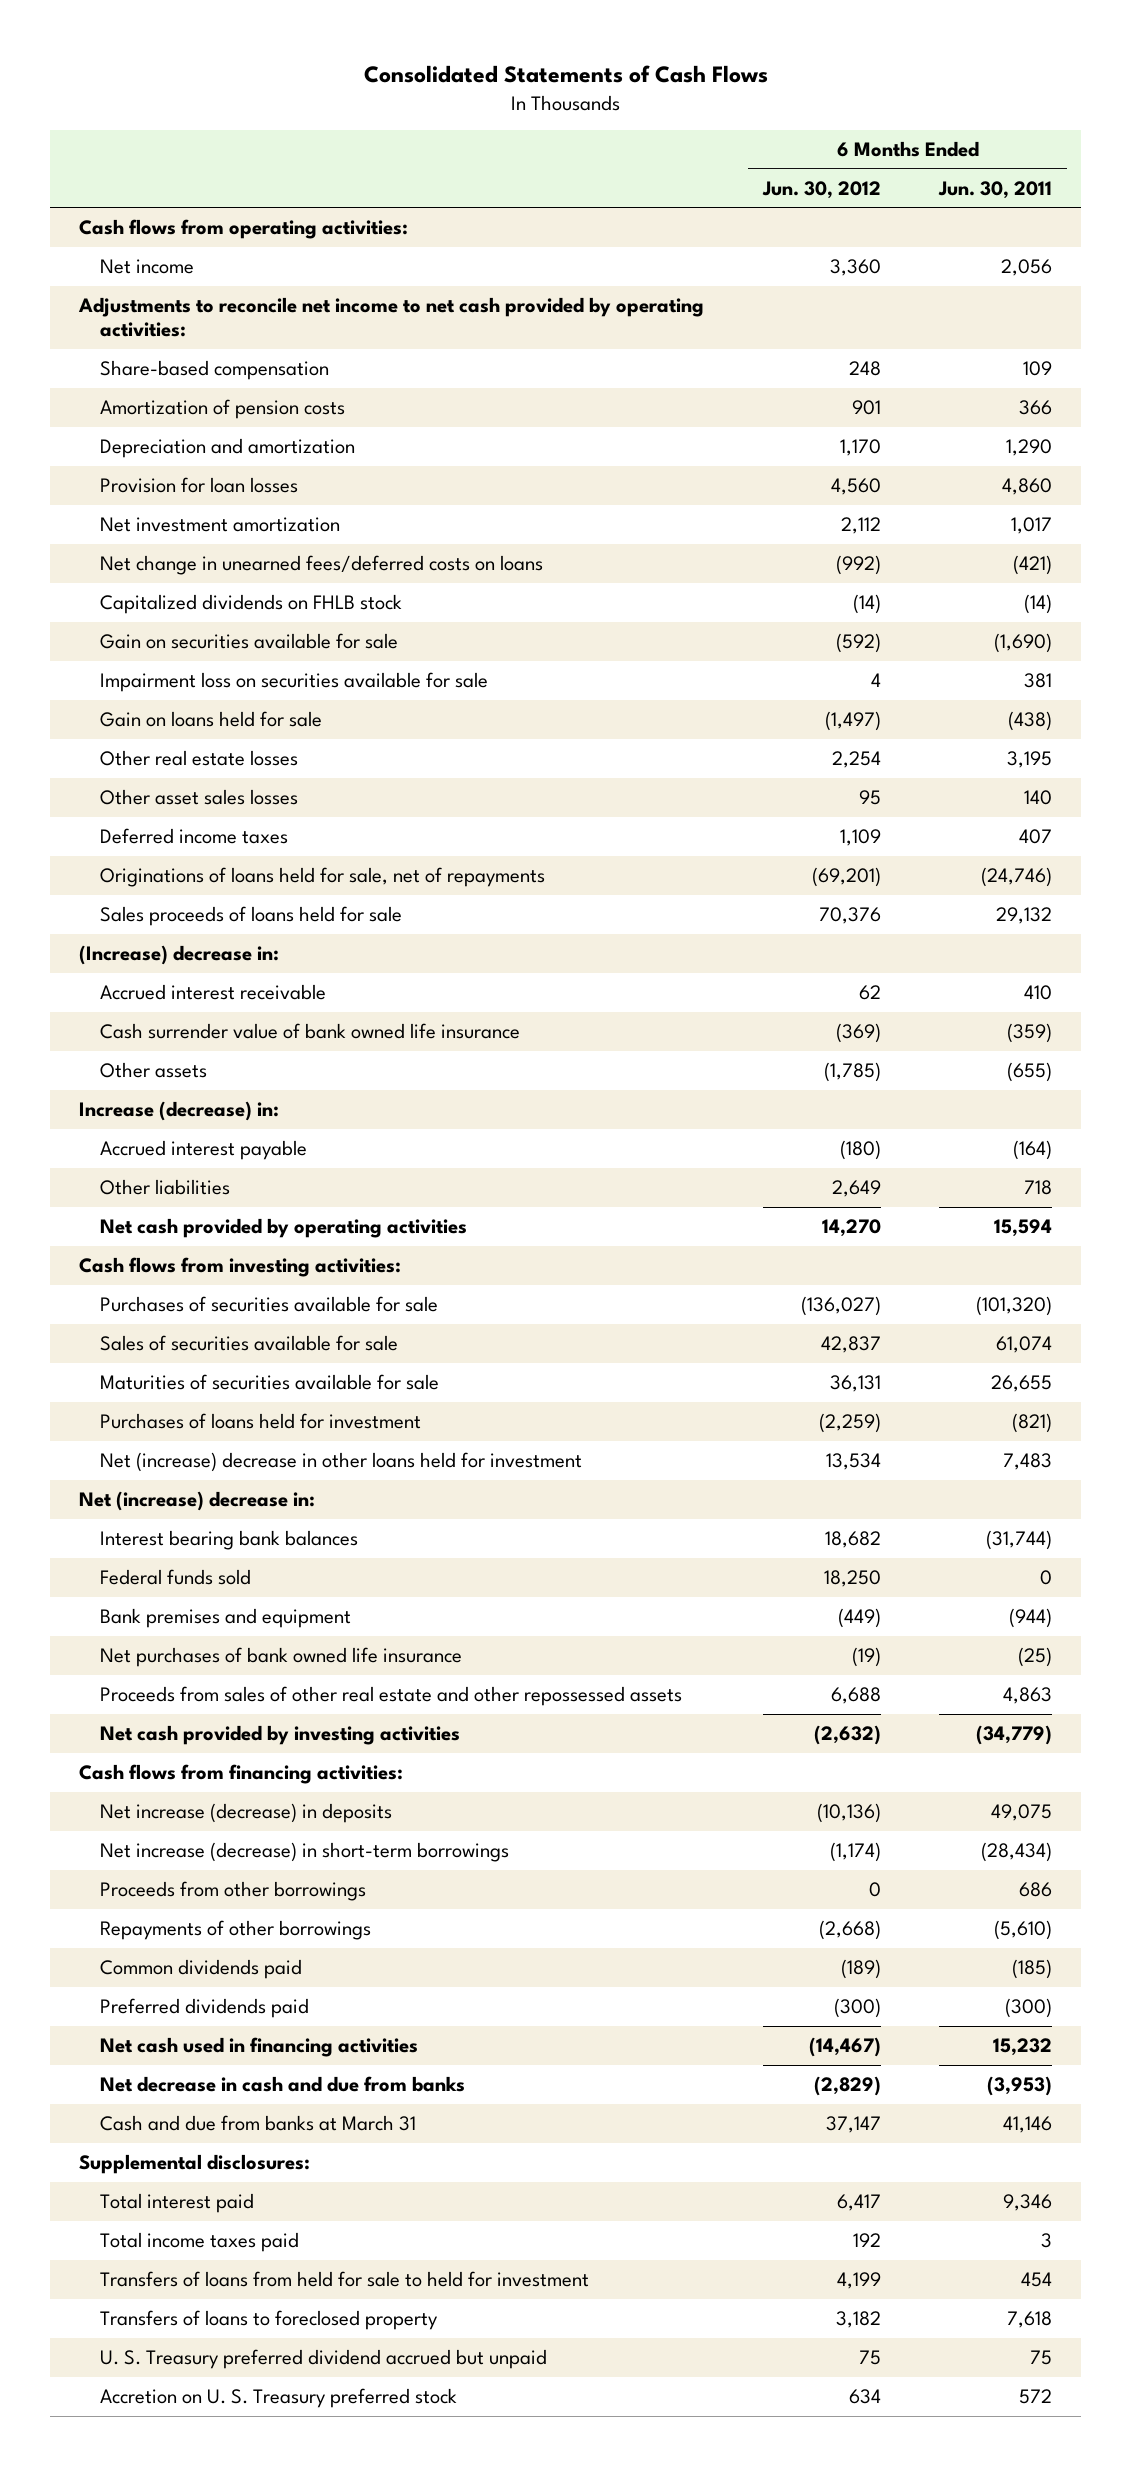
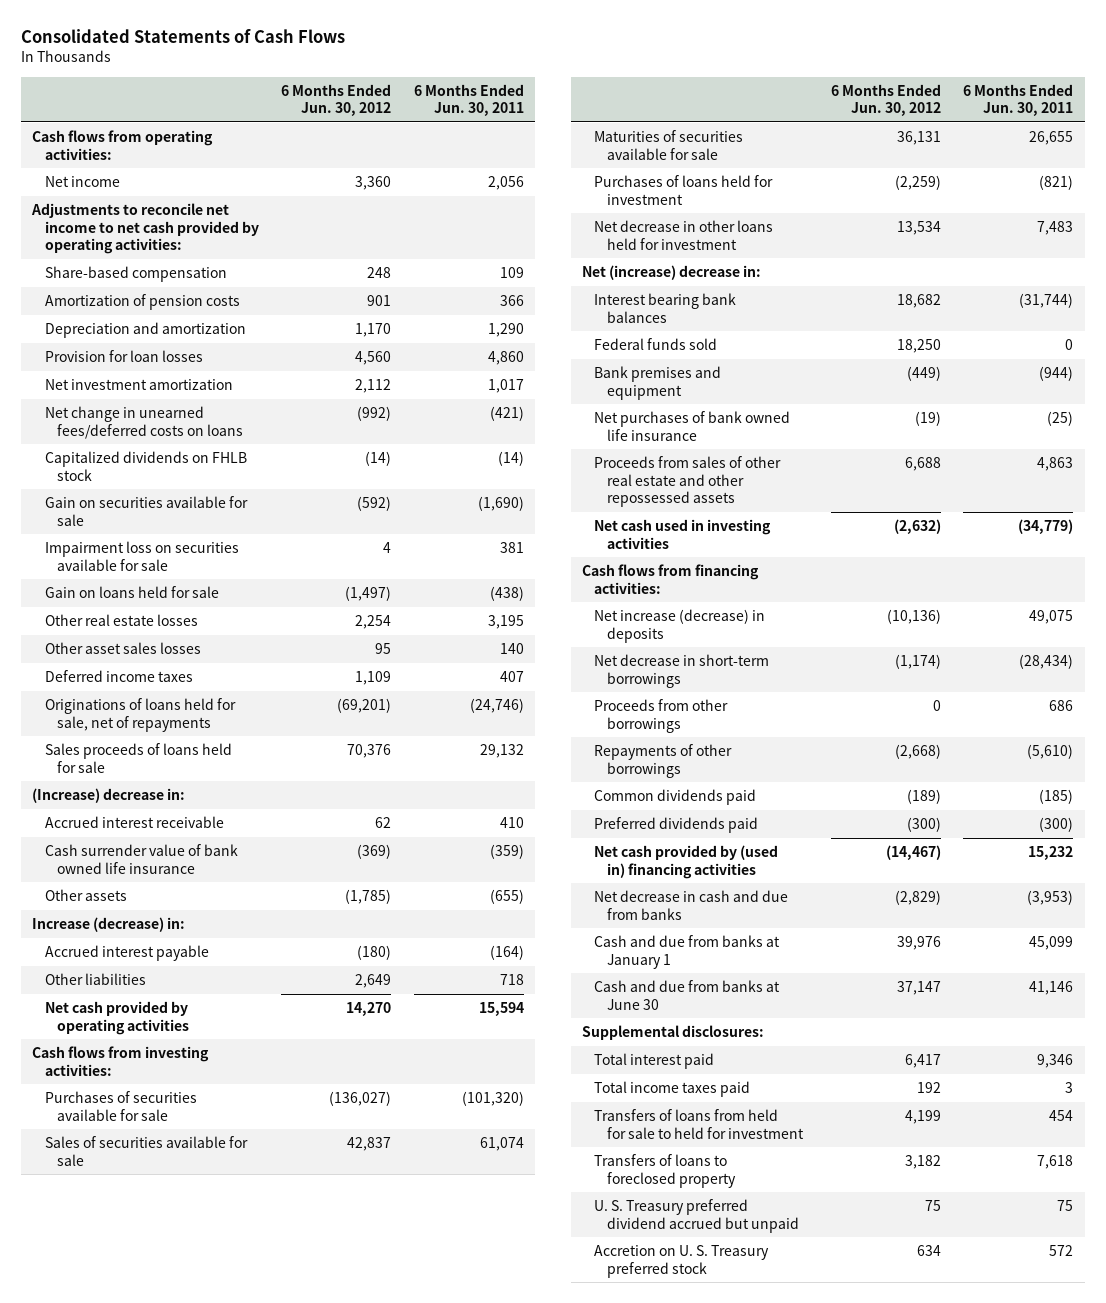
- Net (increase) decrease in other loans held for investment | 13,534 | 7,483
+ Net decrease in other loans held for investment | 13,534 | 7,483
- Net cash provided by investing activities | (2,632) | (34,779)
+ Net cash used in investing activities | (2,632) | (34,779)
- Net increase (decrease) in short-term borrowings | (1,174) | (28,434)
+ Net decrease in short-term borrowings | (1,174) | (28,434)
- Net cash used in financing activities | (14,467) | 15,232
+ Net cash provided by (used in) financing activities | (14,467) | 15,232
- Cash and due from banks at March 31 | 37,147 | 41,146
+ Cash and due from banks at January 1 | 39,976 | 45,099
+ Cash and due from banks at June 30 | 37,147 | 41,146

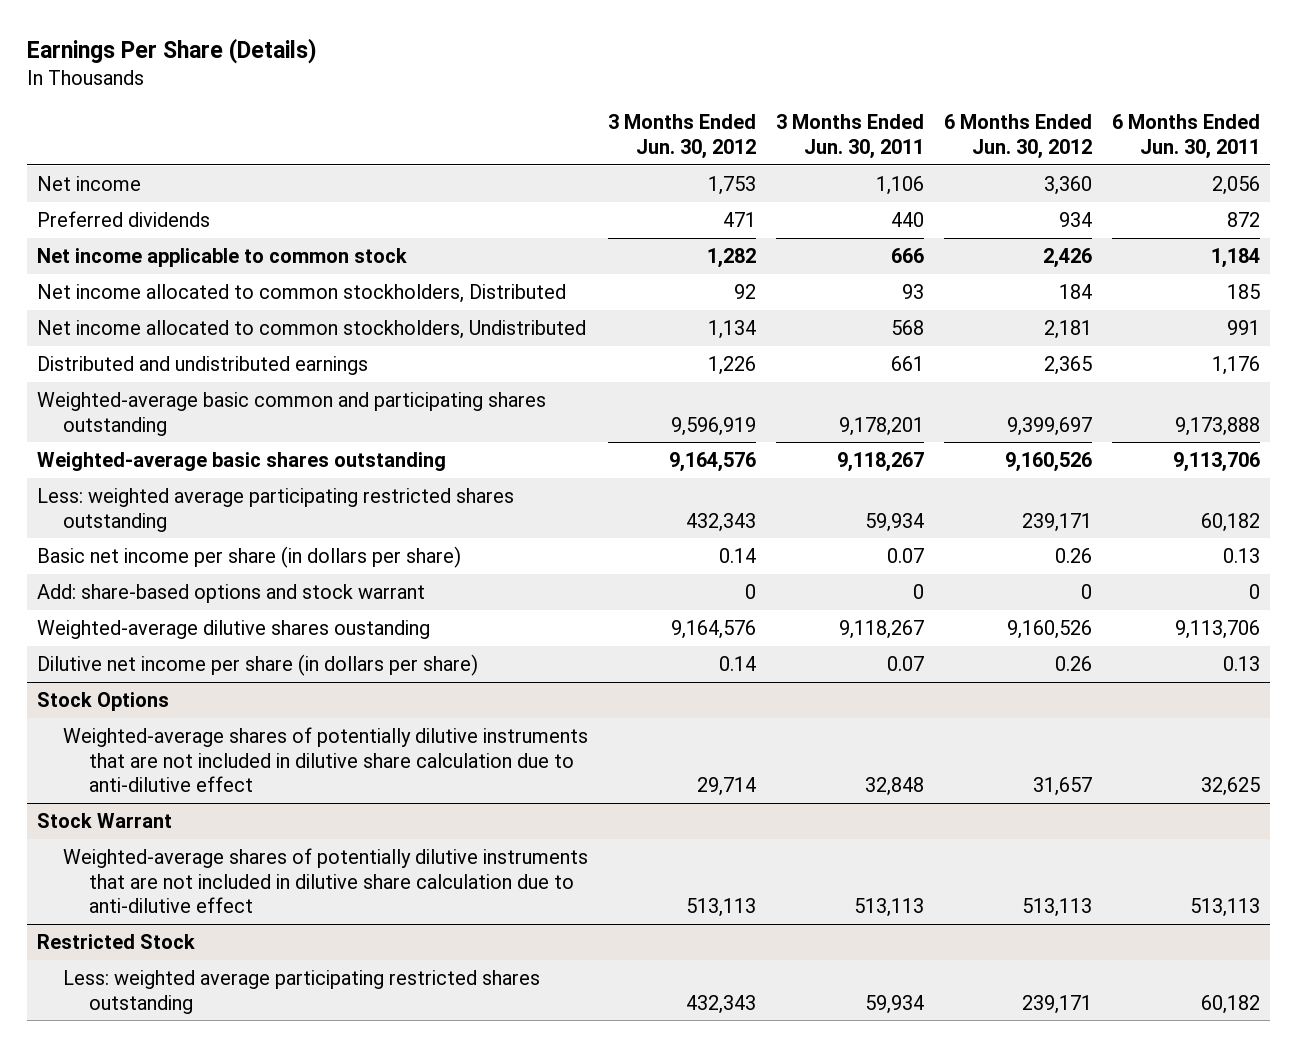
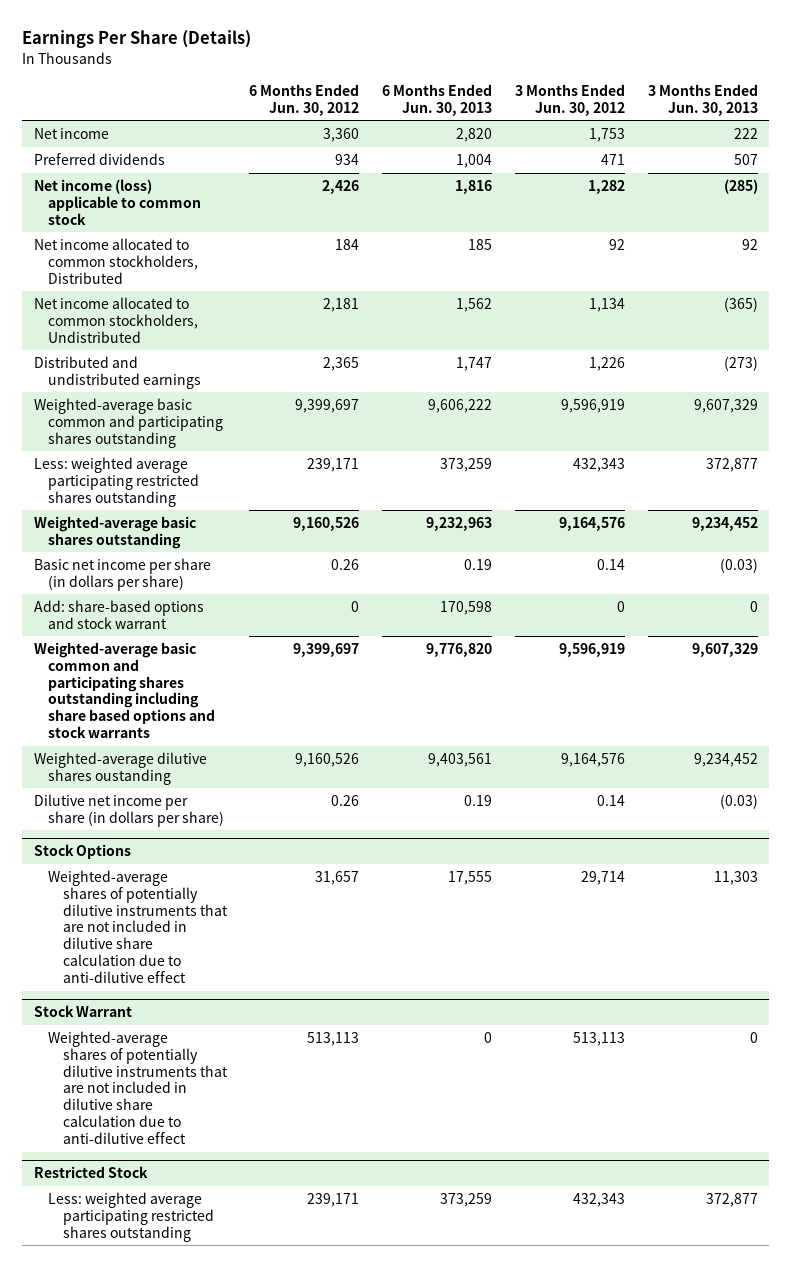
- | 3 Months Ended Jun. 30, 2012 | 3 Months Ended Jun. 30, 2011 | 6 Months Ended Jun. 30, 2012 | 6 Months Ended Jun. 30, 2011
+ | 6 Months Ended Jun. 30, 2012 | 6 Months Ended Jun. 30, 2013 | 3 Months Ended Jun. 30, 2012 | 3 Months Ended Jun. 30, 2013
- Net income applicable to common stock | 1,282 | 666 | 2,426 | 1,184
+ Net income (loss) applicable to common stock | 2,426 | 1,816 | 1,282 | (285)
moved down: Weighted-average basic shares outstanding | 9,160,526 | 9,232,963 | 9,164,576 | 9,234,452
+ Weighted-average basic common and participating shares outstanding including share based options and stock warrants | 9,399,697 | 9,776,820 | 9,596,919 | 9,607,329

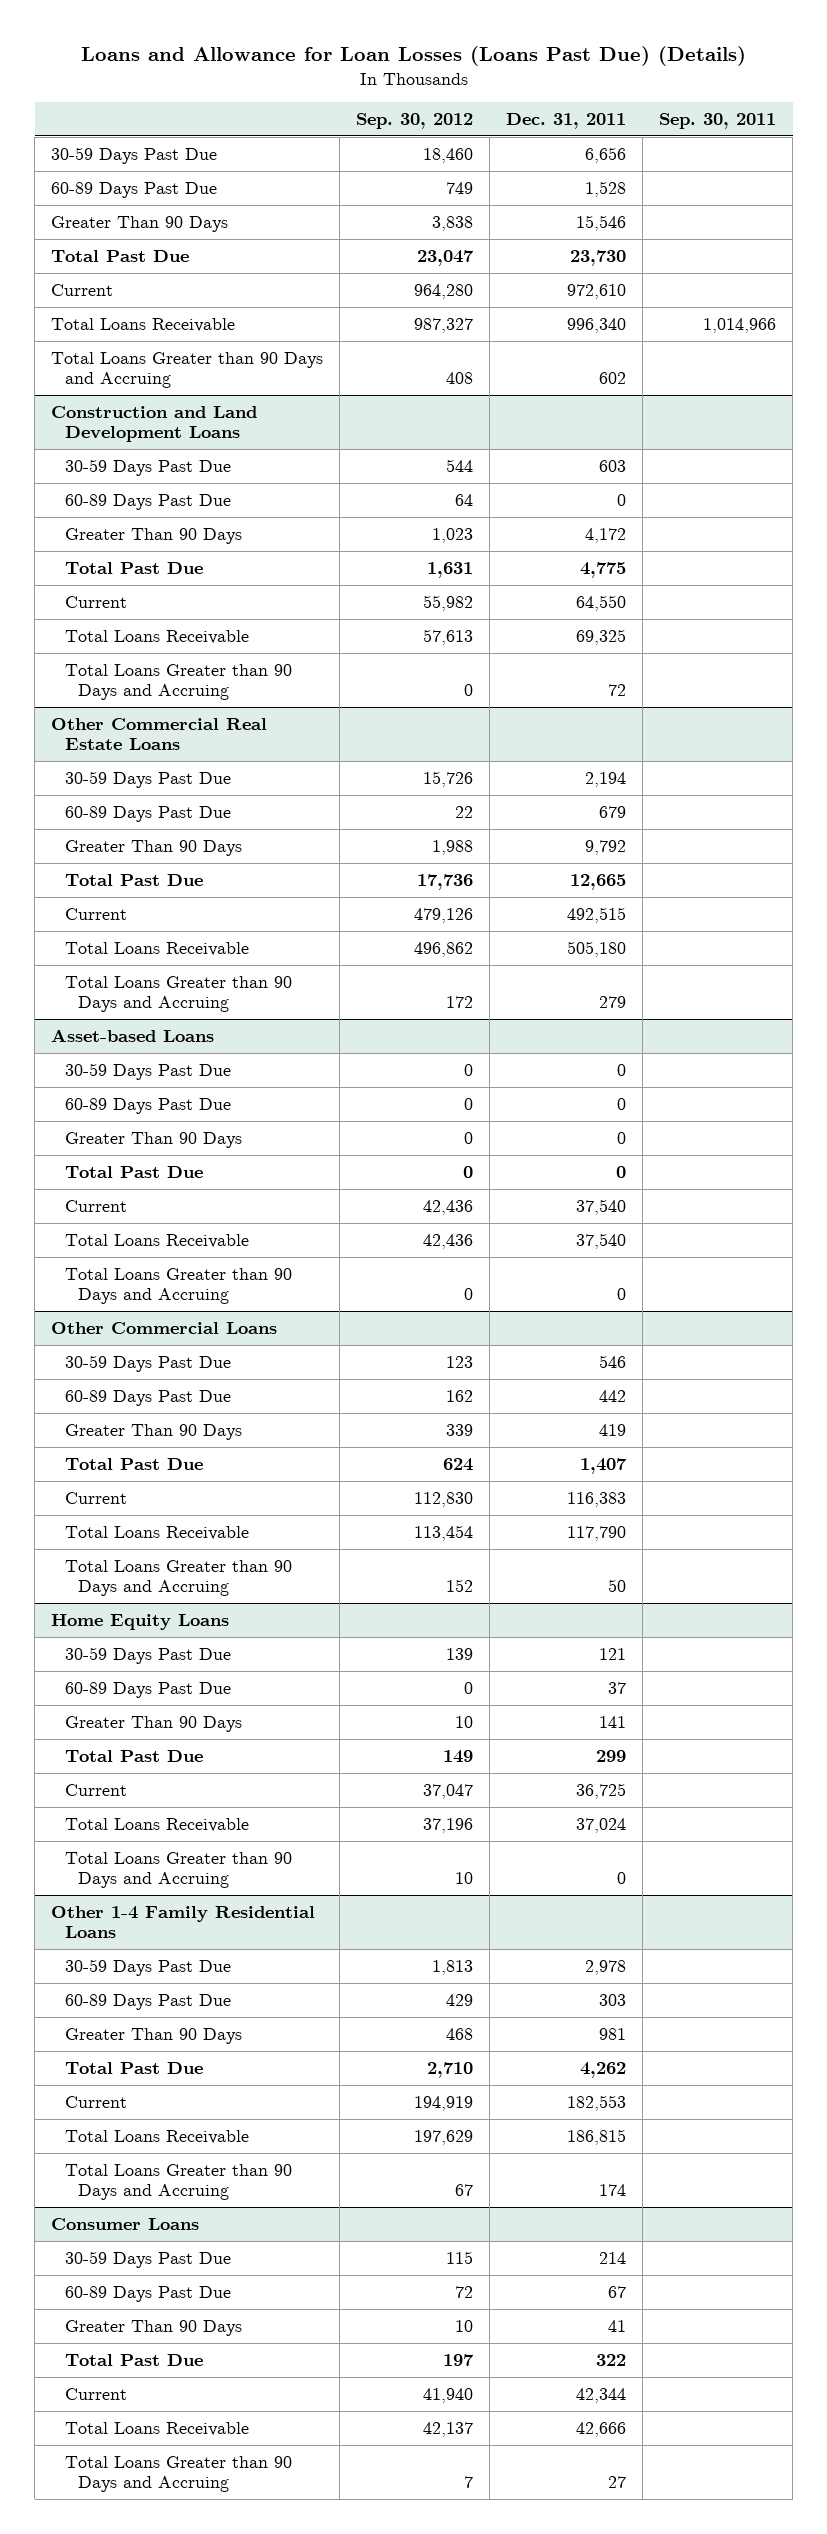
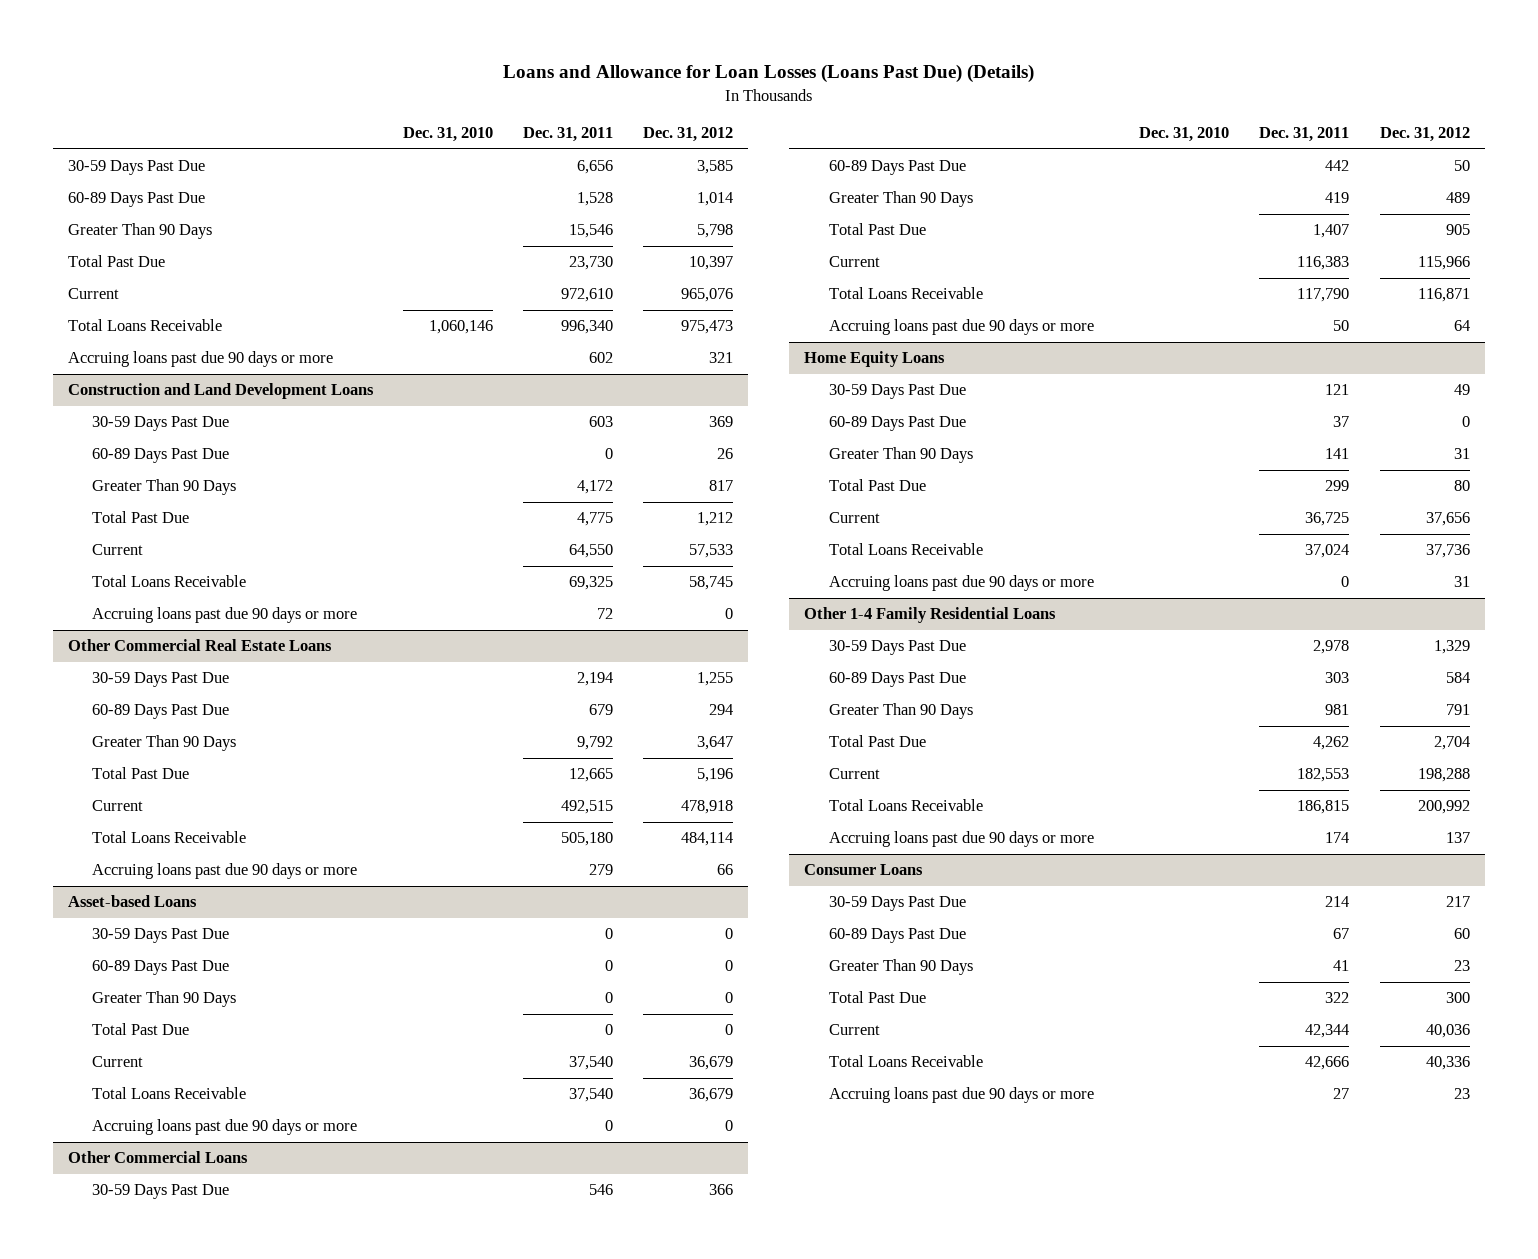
- | Sep. 30, 2012 | Dec. 31, 2011 | Sep. 30, 2011
+ | Dec. 31, 2010 | Dec. 31, 2011 | Dec. 31, 2012
- Total Loans Greater than 90 Days and Accruing | 408 | 602 |
+ Accruing loans past due 90 days or more | | 602 | 321
@ Construction and Land Development Loans
- Total Loans Greater than 90 Days and Accruing | 0 | 72 |
+ Accruing loans past due 90 days or more | | 72 | 0
@ Other Commercial Real Estate Loans
- Total Loans Greater than 90 Days and Accruing | 172 | 279 |
+ Accruing loans past due 90 days or more | | 279 | 66
@ Asset-based Loans
- Total Loans Greater than 90 Days and Accruing | 0 | 0 |
+ Accruing loans past due 90 days or more | | 0 | 0
@ Other Commercial Loans
- Total Loans Greater than 90 Days and Accruing | 152 | 50 |
+ Accruing loans past due 90 days or more | | 50 | 64
@ Home Equity Loans
- Total Loans Greater than 90 Days and Accruing | 10 | 0 |
+ Accruing loans past due 90 days or more | | 0 | 31
@ Other 1-4 Family Residential Loans
- Total Loans Greater than 90 Days and Accruing | 67 | 174 |
+ Accruing loans past due 90 days or more | | 174 | 137
@ Consumer Loans
- Total Loans Greater than 90 Days and Accruing | 7 | 27 |
+ Accruing loans past due 90 days or more | | 27 | 23

